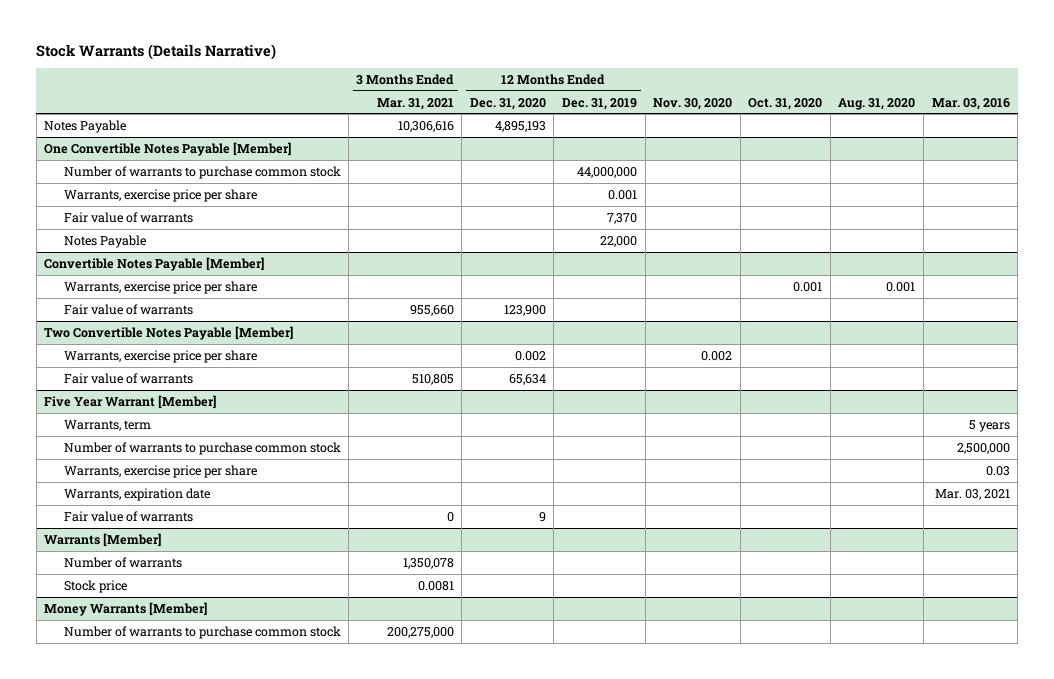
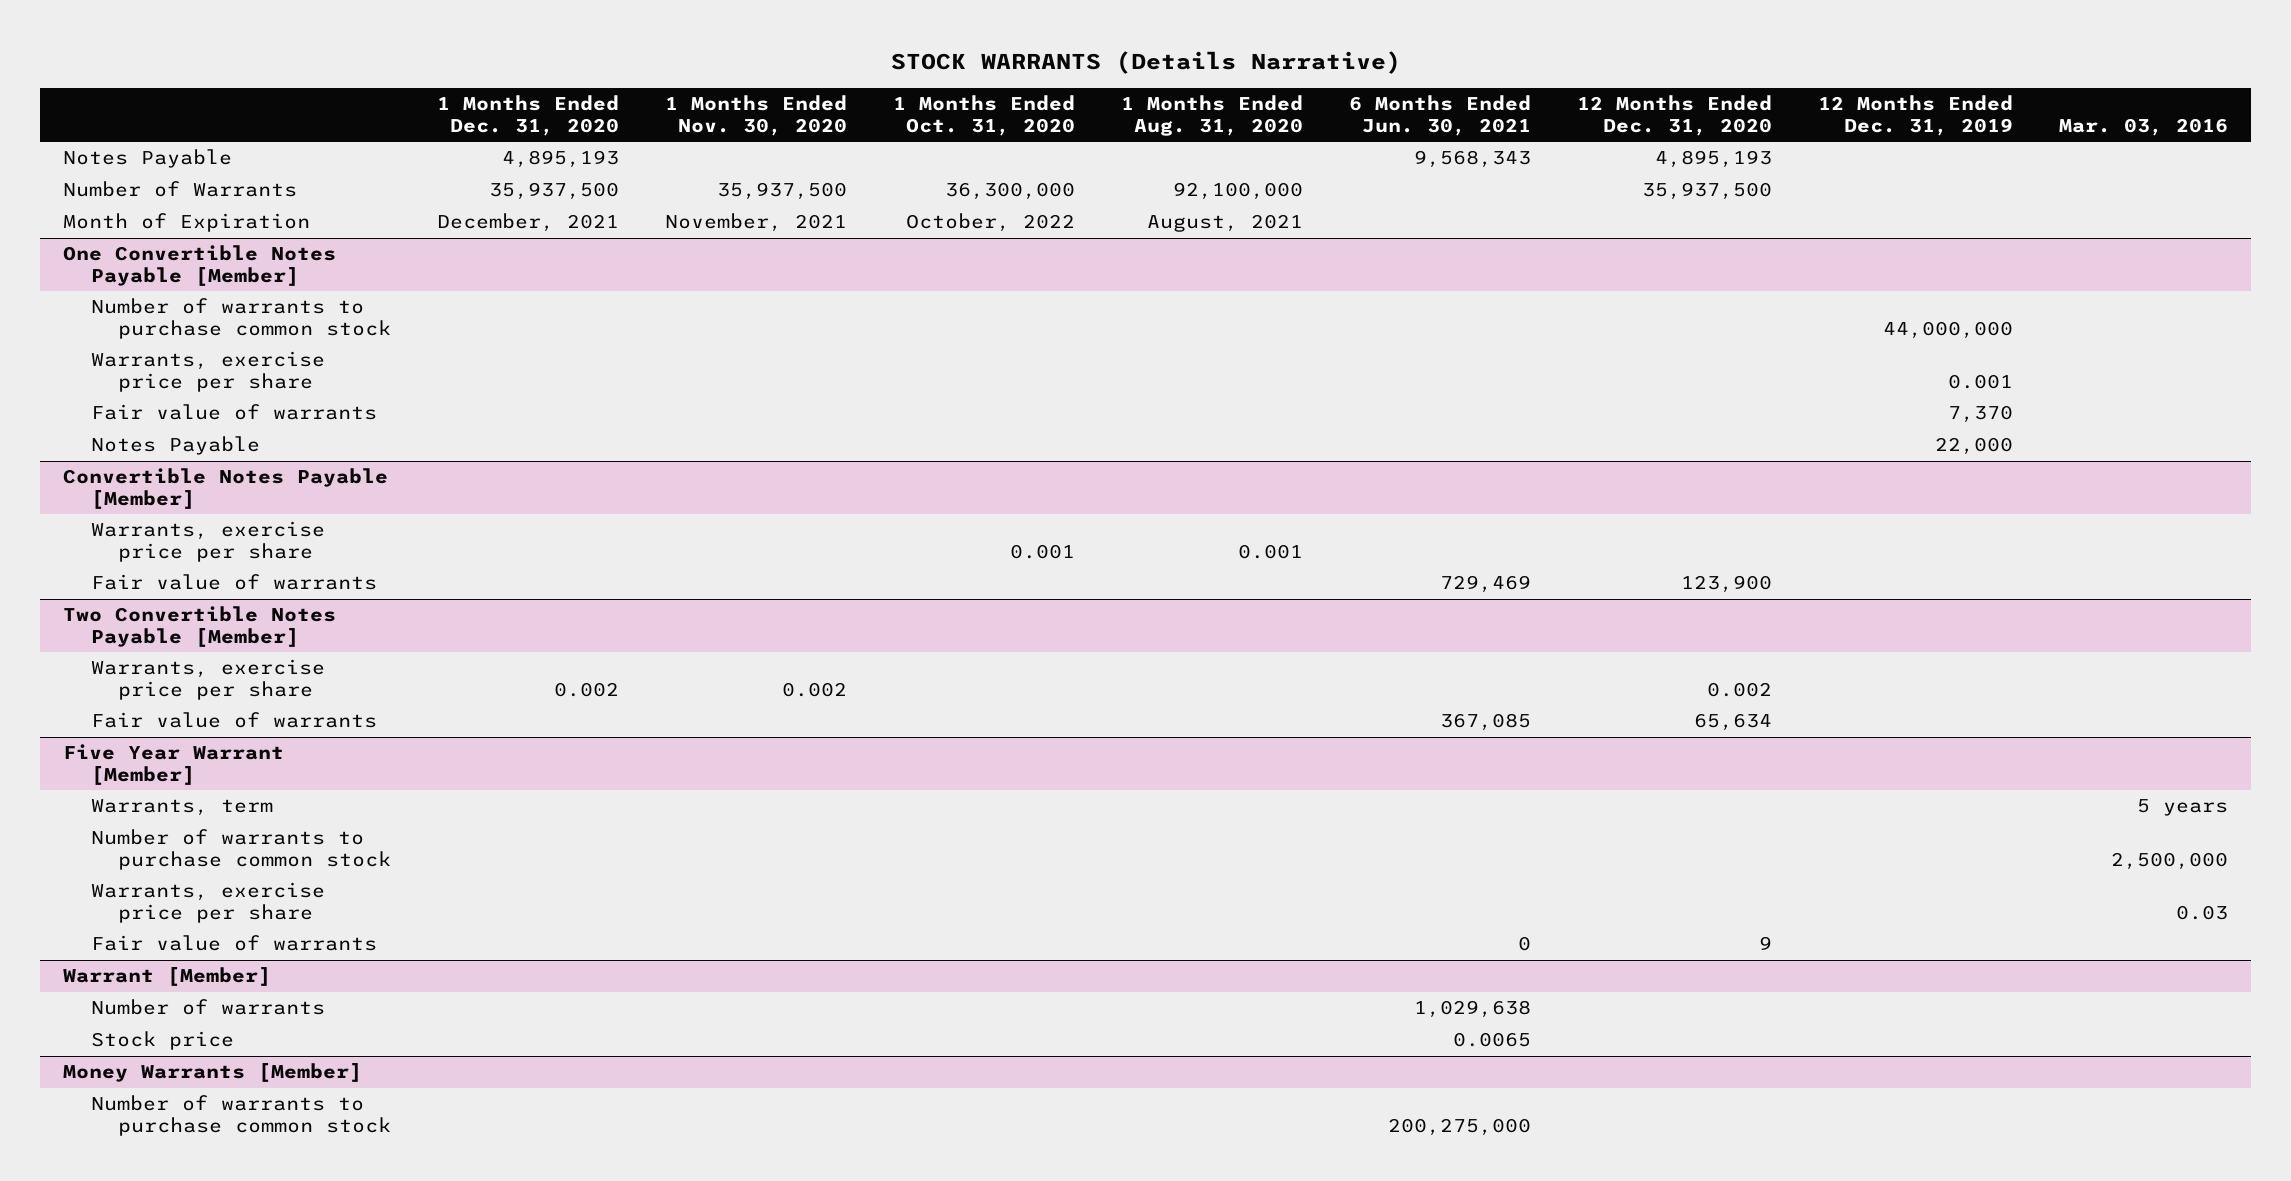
- Stock Warrants (Details Narrative)
+ STOCK WARRANTS (Details Narrative)
- | 3 Months Ended Mar. 31, 2021 | 12 Months Ended Dec. 31, 2020 | 12 Months Ended Dec. 31, 2019 | Nov. 30, 2020 | Oct. 31, 2020 | Aug. 31, 2020 | Mar. 03, 2016
+ | 1 Months Ended Dec. 31, 2020 | 1 Months Ended Nov. 30, 2020 | 1 Months Ended Oct. 31, 2020 | 1 Months Ended Aug. 31, 2020 | 6 Months Ended Jun. 30, 2021 | 12 Months Ended Dec. 31, 2020 | 12 Months Ended Dec. 31, 2019 | Mar. 03, 2016
+ Number of Warrants | 35,937,500 | 35,937,500 | 36,300,000 | 92,100,000 | | 35,937,500 | |
+ Month of Expiration | December, 2021 | November, 2021 | October, 2022 | August, 2021 | | | |
@ Five Year Warrant [Member]
- Warrants, expiration date | | | | | | | Mar. 03, 2021
- Warrants [Member]
+ Warrant [Member]

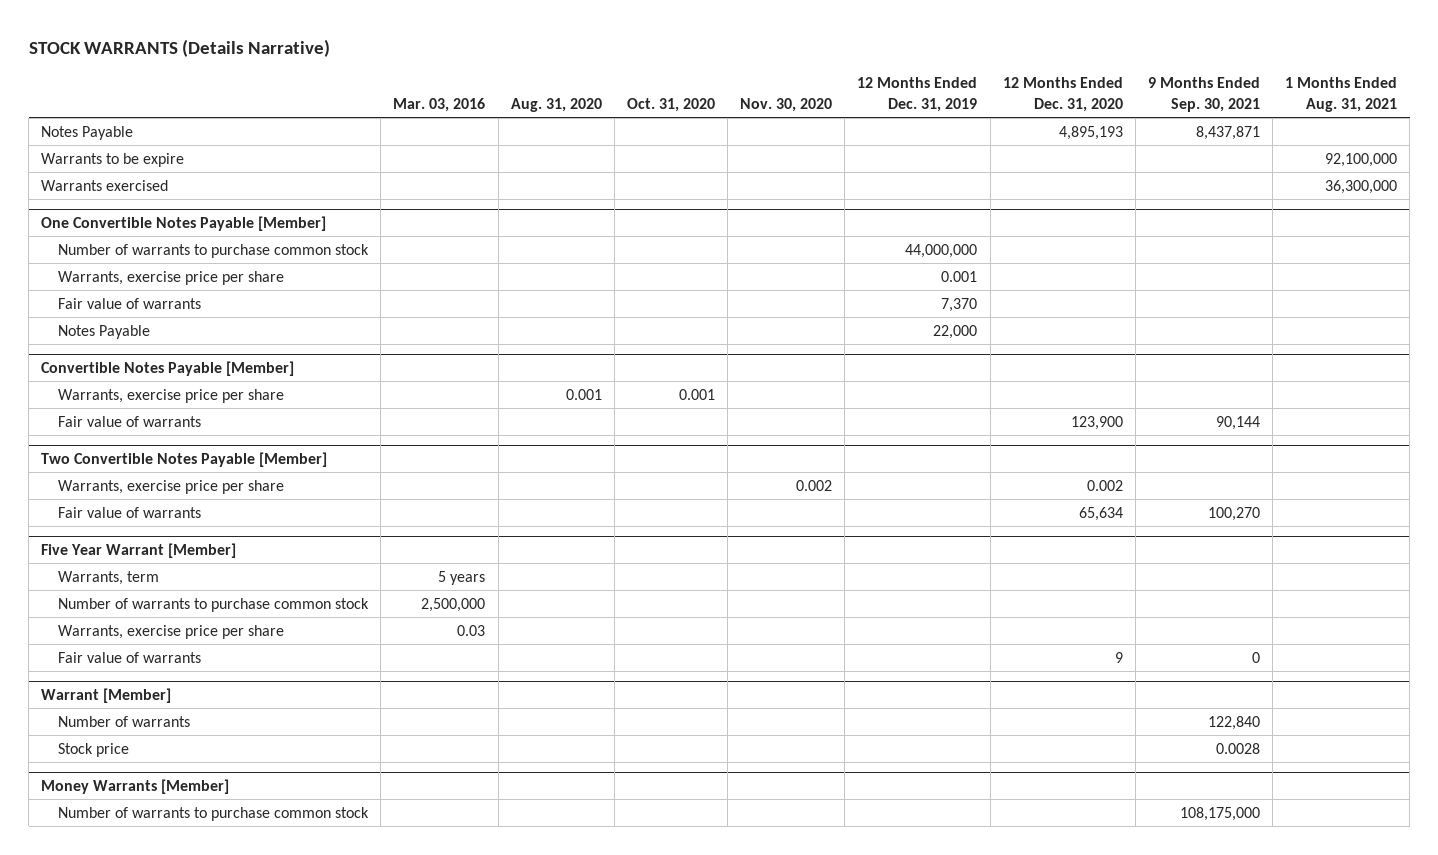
- | 1 Months Ended Dec. 31, 2020 | 1 Months Ended Nov. 30, 2020 | 1 Months Ended Oct. 31, 2020 | 1 Months Ended Aug. 31, 2020 | 6 Months Ended Jun. 30, 2021 | 12 Months Ended Dec. 31, 2020 | 12 Months Ended Dec. 31, 2019 | Mar. 03, 2016
+ | Mar. 03, 2016 | Aug. 31, 2020 | Oct. 31, 2020 | Nov. 30, 2020 | 12 Months Ended Dec. 31, 2019 | 12 Months Ended Dec. 31, 2020 | 9 Months Ended Sep. 30, 2021 | 1 Months Ended Aug. 31, 2021
- Number of Warrants | 35,937,500 | 35,937,500 | 36,300,000 | 92,100,000 | | 35,937,500 | |
- Month of Expiration | December, 2021 | November, 2021 | October, 2022 | August, 2021 | | | |
+ Warrants to be expire | | | | | | | | 92,100,000
+ Warrants exercised | | | | | | | | 36,300,000

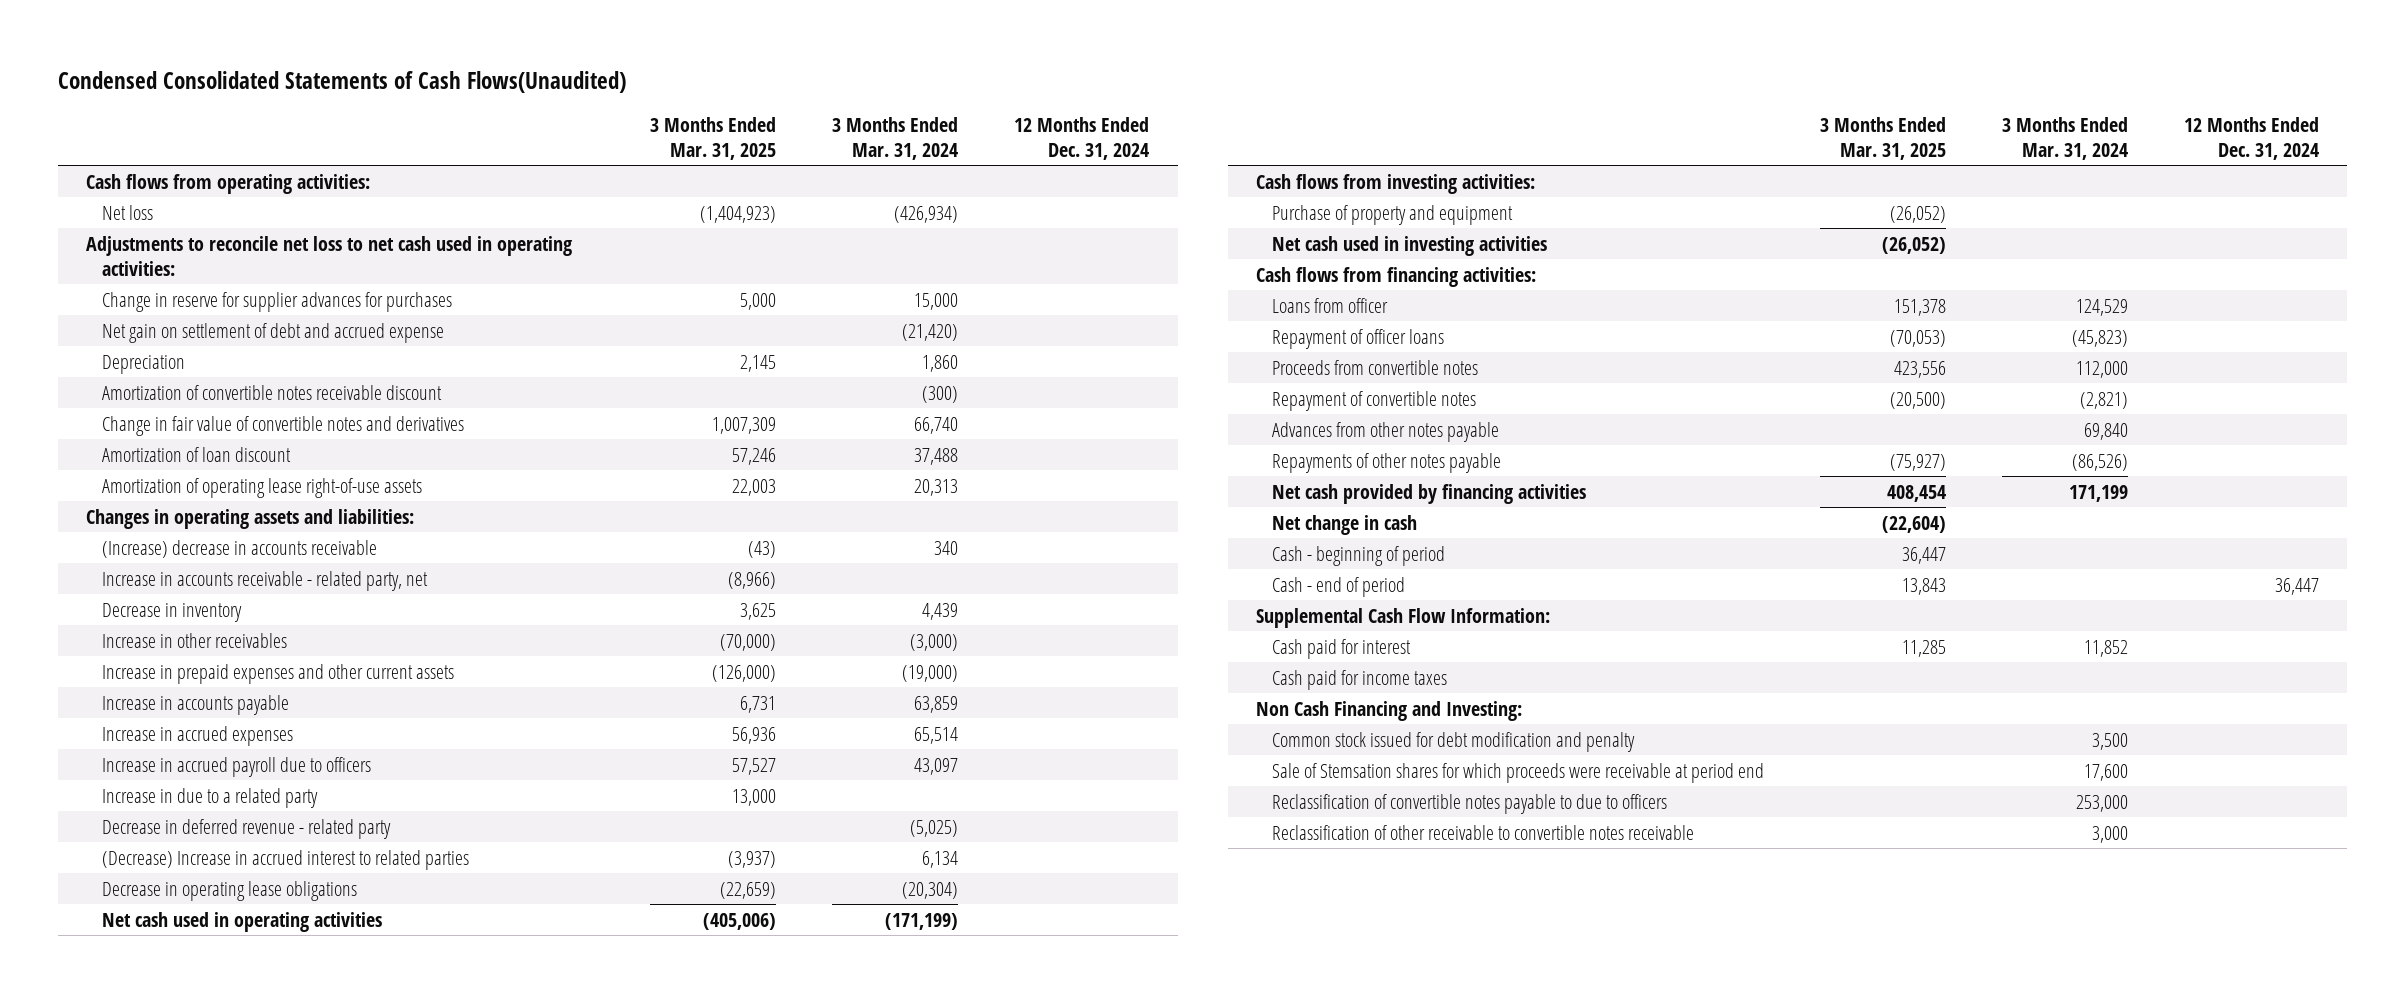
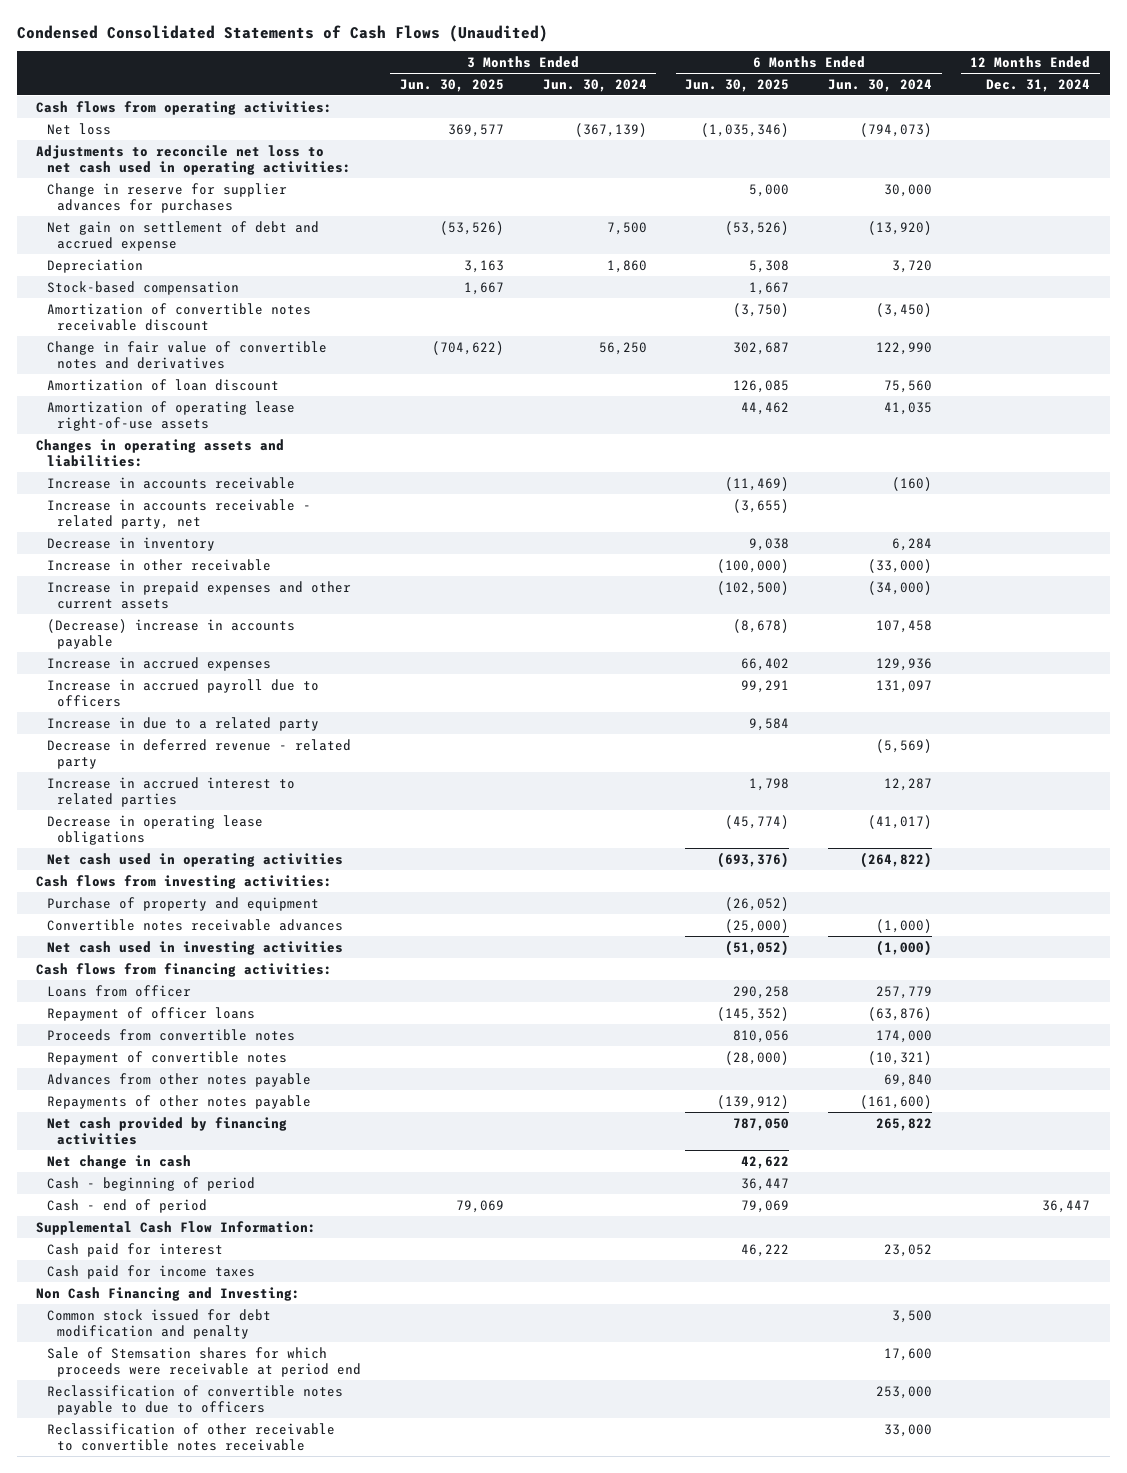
- Condensed Consolidated Statements of Cash Flows(Unaudited)
+ Condensed Consolidated Statements of Cash Flows (Unaudited)
- | 3 Months Ended Mar. 31, 2025 | 3 Months Ended Mar. 31, 2024 | 12 Months Ended Dec. 31, 2024
+ | 3 Months Ended Jun. 30, 2025 | 3 Months Ended Jun. 30, 2024 | 6 Months Ended Jun. 30, 2025 | 6 Months Ended Jun. 30, 2024 | 12 Months Ended Dec. 31, 2024
+ Stock-based compensation | 1,667 | | 1,667 | |
- (Increase) decrease in accounts receivable | (43) | 340 |
+ Increase in accounts receivable | | | (11,469) | (160) |
- Increase in other receivables | (70,000) | (3,000) |
+ Increase in other receivable | | | (100,000) | (33,000) |
- Increase in accounts payable | 6,731 | 63,859 |
+ (Decrease) increase in accounts payable | | | (8,678) | 107,458 |
- (Decrease) Increase in accrued interest to related parties | (3,937) | 6,134 |
+ Increase in accrued interest to related parties | | | 1,798 | 12,287 |
+ Convertible notes receivable advances | | | (25,000) | (1,000) |

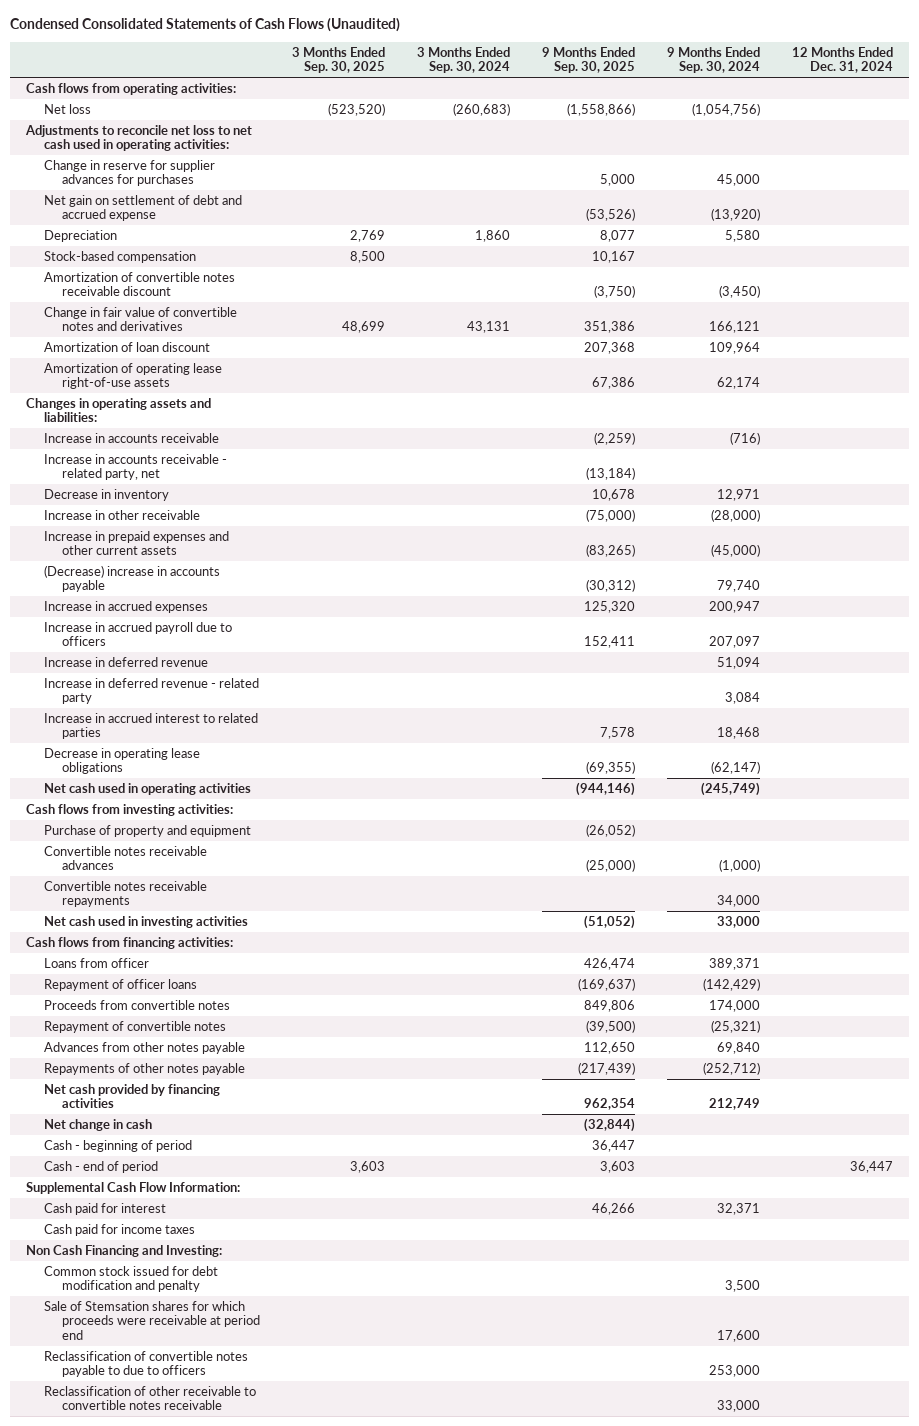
- | 3 Months Ended Jun. 30, 2025 | 3 Months Ended Jun. 30, 2024 | 6 Months Ended Jun. 30, 2025 | 6 Months Ended Jun. 30, 2024 | 12 Months Ended Dec. 31, 2024
+ | 3 Months Ended Sep. 30, 2025 | 3 Months Ended Sep. 30, 2024 | 9 Months Ended Sep. 30, 2025 | 9 Months Ended Sep. 30, 2024 | 12 Months Ended Dec. 31, 2024
- Increase in due to a related party | | | 9,584 | |
- Decrease in deferred revenue - related party | | | | (5,569) |
+ Increase in deferred revenue | | | | 51,094 |
+ Increase in deferred revenue - related party | | | | 3,084 |
+ Convertible notes receivable repayments | | | | 34,000 |

